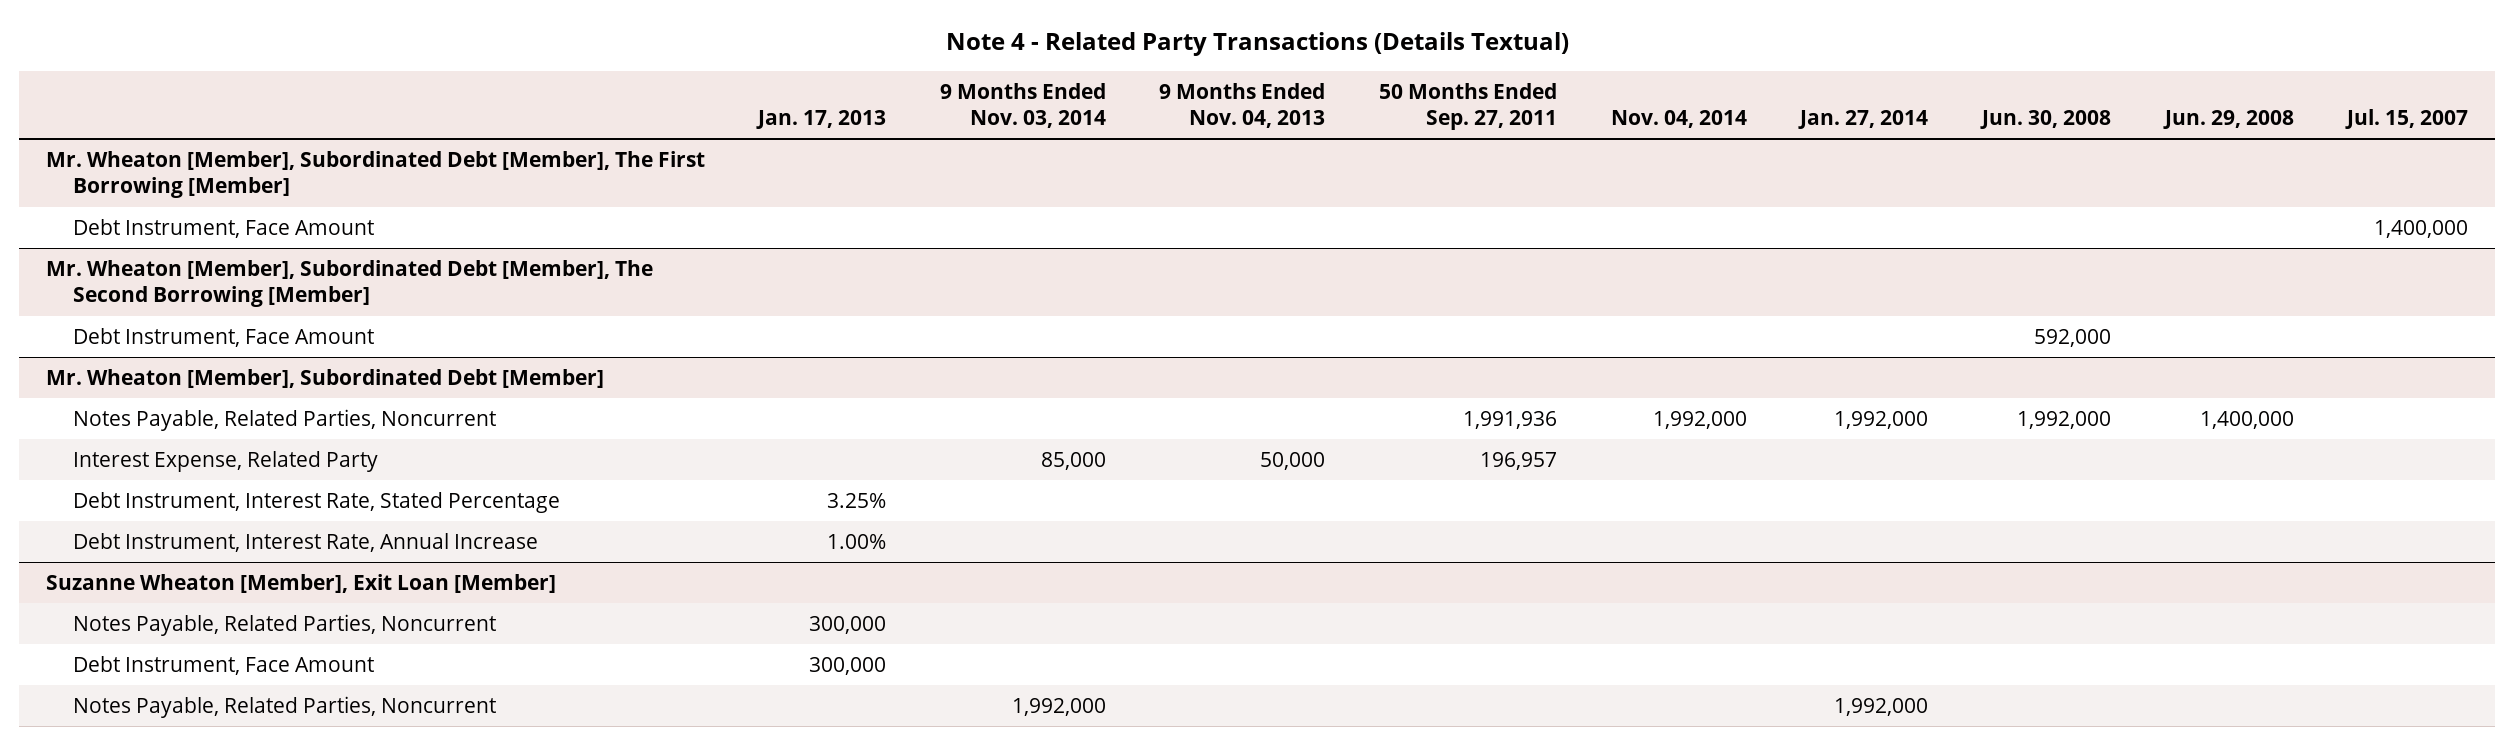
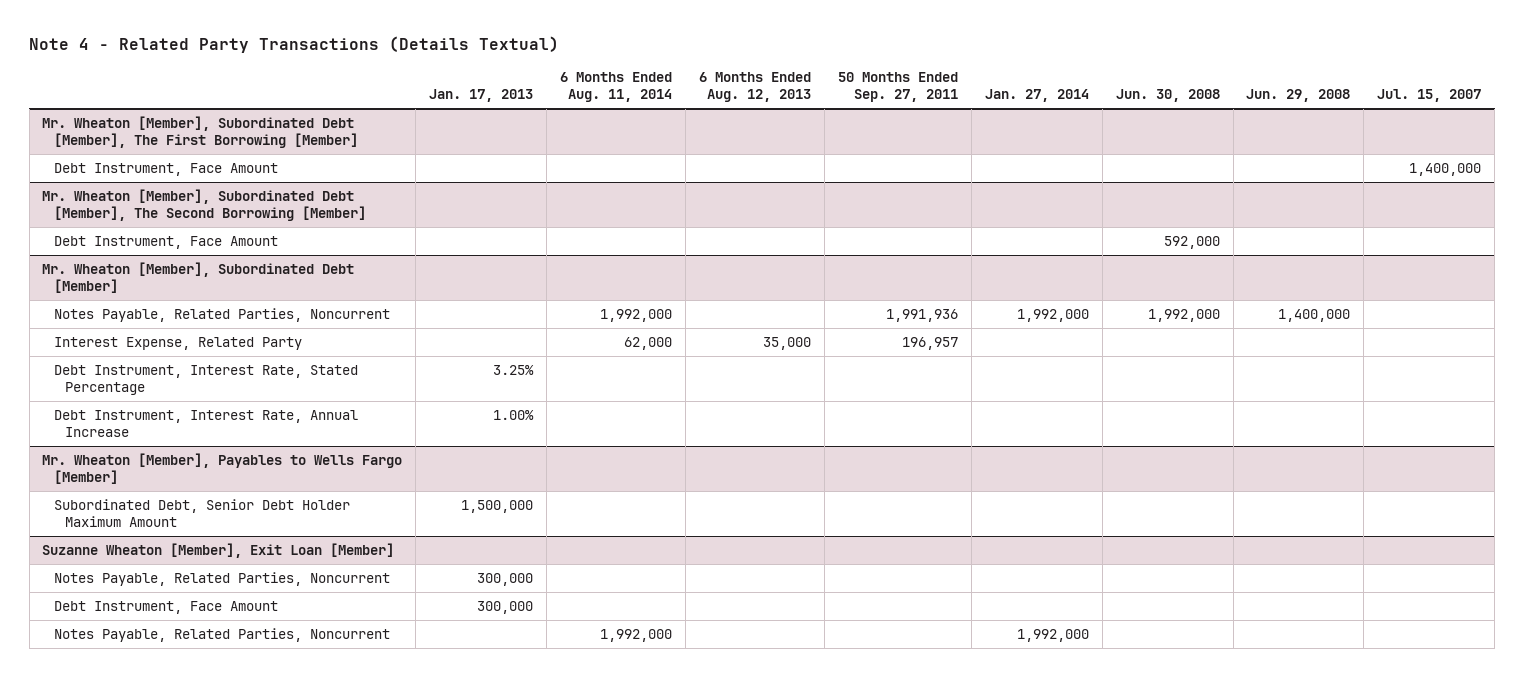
- | Jan. 17, 2013 | 9 Months Ended Nov. 03, 2014 | 9 Months Ended Nov. 04, 2013 | 50 Months Ended Sep. 27, 2011 | Nov. 04, 2014 | Jan. 27, 2014 | Jun. 30, 2008 | Jun. 29, 2008 | Jul. 15, 2007
+ | Jan. 17, 2013 | 6 Months Ended Aug. 11, 2014 | 6 Months Ended Aug. 12, 2013 | 50 Months Ended Sep. 27, 2011 | Jan. 27, 2014 | Jun. 30, 2008 | Jun. 29, 2008 | Jul. 15, 2007
+ Mr. Wheaton [Member], Payables to Wells Fargo [Member]
+ Subordinated Debt, Senior Debt Holder Maximum Amount | 1,500,000 | | | | | | |

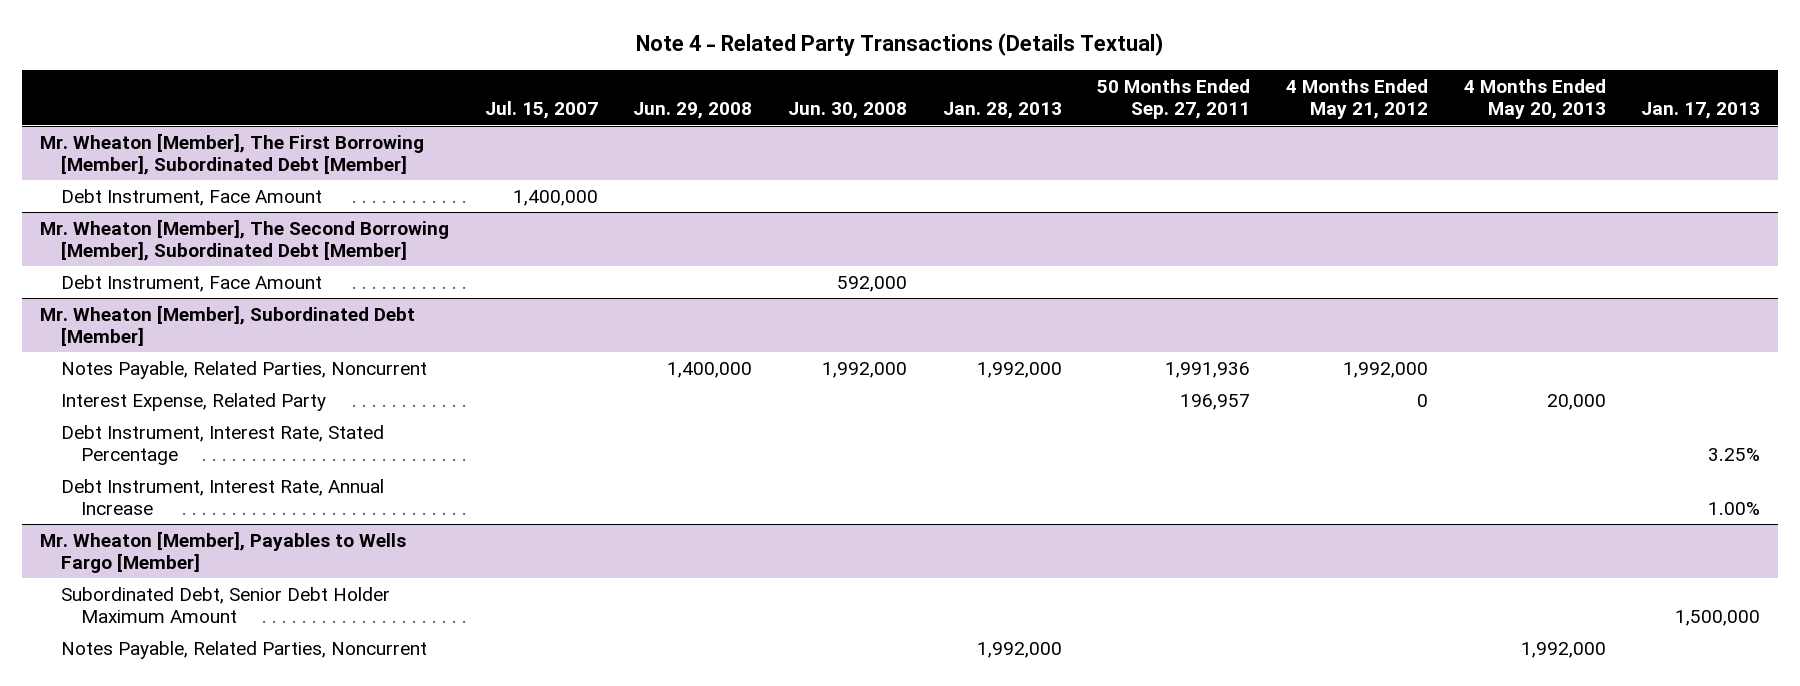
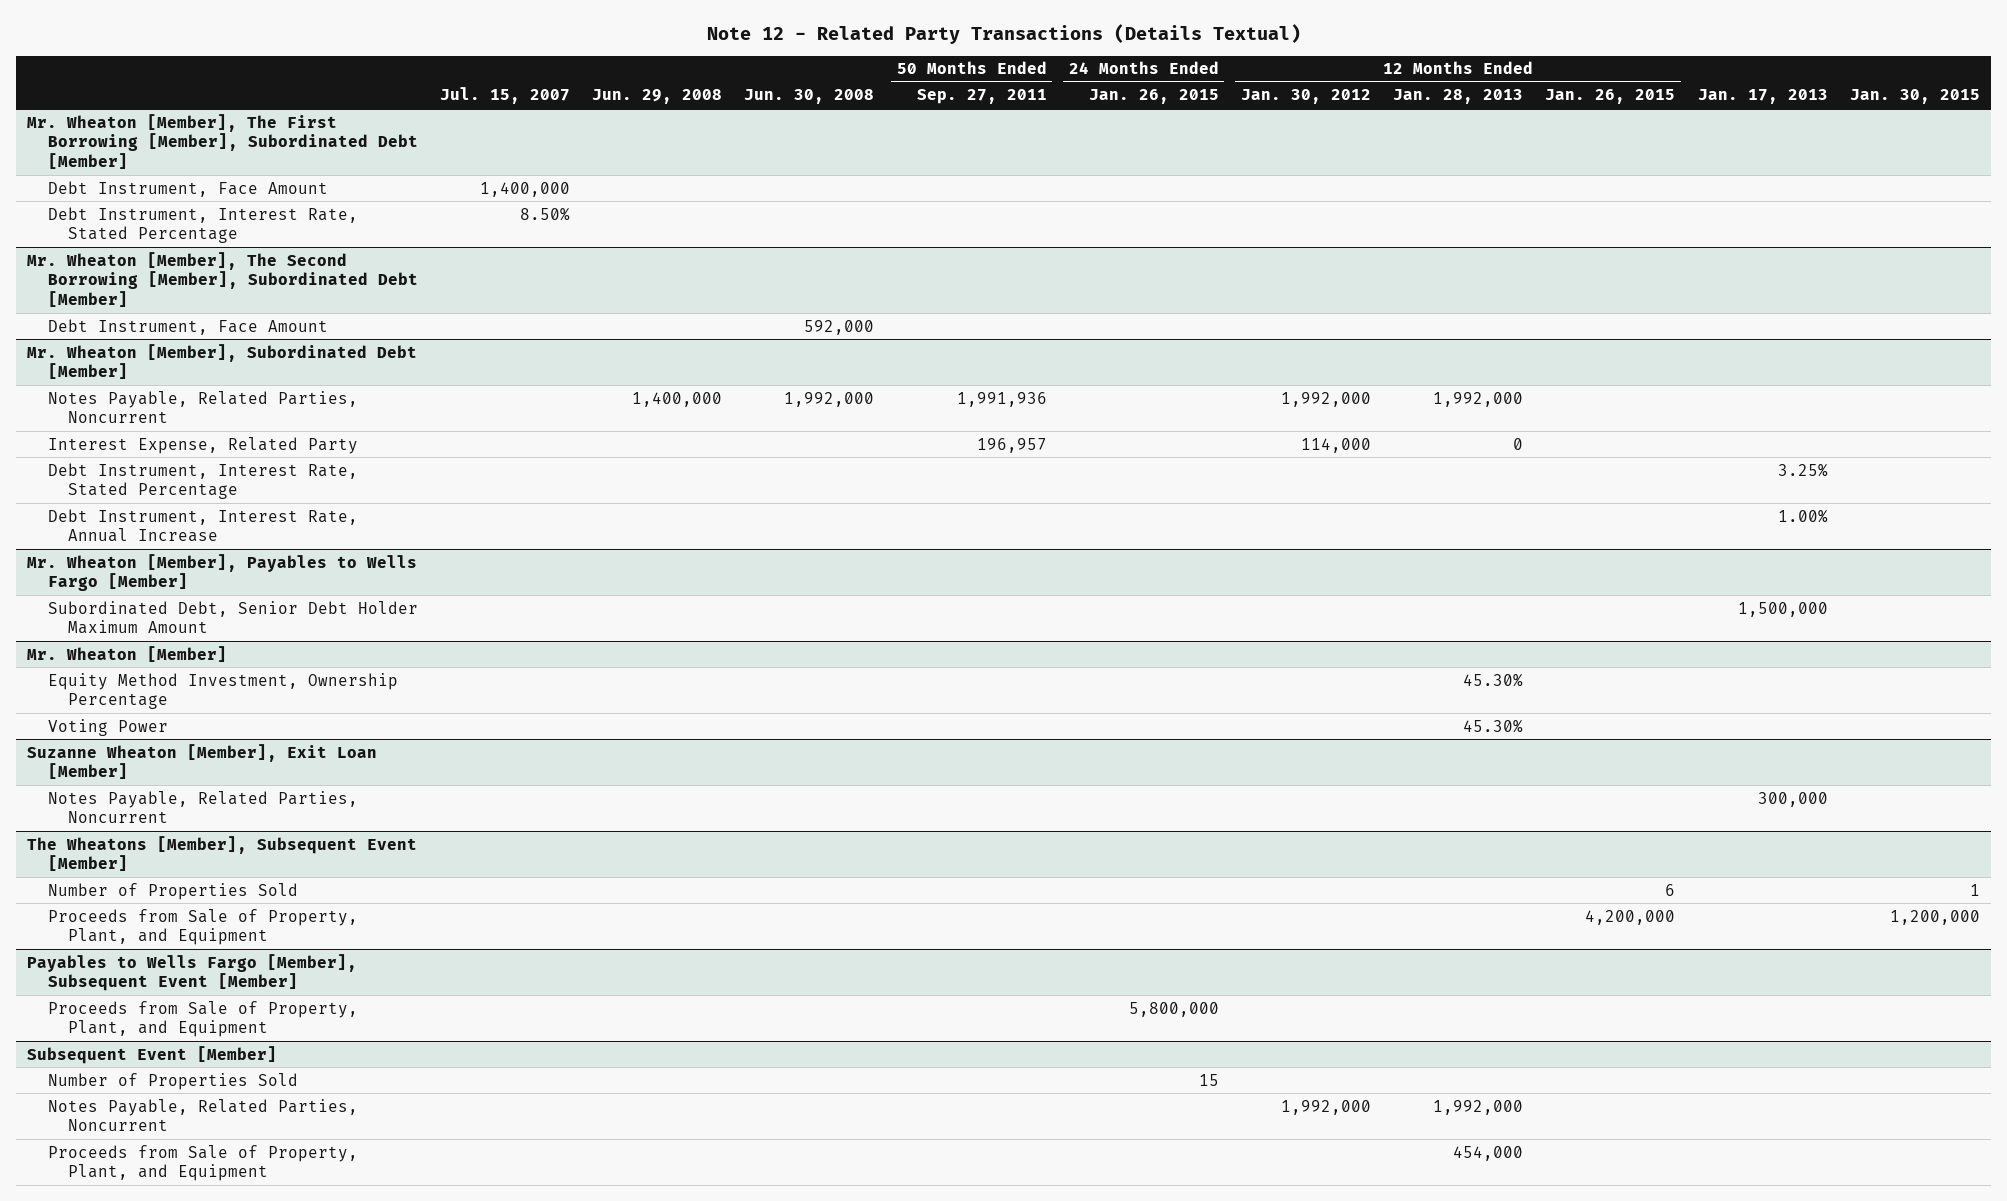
- Note 4 - Related Party Transactions (Details Textual)
+ Note 12 - Related Party Transactions (Details Textual)
- | Jul. 15, 2007 | Jun. 29, 2008 | Jun. 30, 2008 | Jan. 28, 2013 | 50 Months Ended Sep. 27, 2011 | 4 Months Ended May 21, 2012 | 4 Months Ended May 20, 2013 | Jan. 17, 2013
+ | Jul. 15, 2007 | Jun. 29, 2008 | Jun. 30, 2008 | 50 Months Ended Sep. 27, 2011 | 24 Months Ended Jan. 26, 2015 | 12 Months Ended Jan. 30, 2012 | 12 Months Ended Jan. 28, 2013 | 12 Months Ended Jan. 26, 2015 | Jan. 17, 2013 | Jan. 30, 2015
@ Mr. Wheaton [Member], The First Borrowing [Member], Subordinated Debt [Member]
+ Debt Instrument, Interest Rate, Stated Percentage | 8.50% | | | | | | | | |
@ Mr. Wheaton [Member], Payables to Wells Fargo [Member]
- Notes Payable, Related Parties, Noncurrent | | | | 1,992,000 | | | 1,992,000 |
+ Mr. Wheaton [Member]
+ Equity Method Investment, Ownership Percentage | | | | | | | 45.30% | | |
+ Voting Power | | | | | | | 45.30% | | |
+ Suzanne Wheaton [Member], Exit Loan [Member]
+ Notes Payable, Related Parties, Noncurrent | | | | | | | | | 300,000 |
+ The Wheatons [Member], Subsequent Event [Member]
+ Number of Properties Sold | | | | | | | | 6 | | 1
+ Proceeds from Sale of Property, Plant, and Equipment | | | | | | | | 4,200,000 | | 1,200,000
+ Payables to Wells Fargo [Member], Subsequent Event [Member]
+ Proceeds from Sale of Property, Plant, and Equipment | | | | | 5,800,000 | | | | |
+ Subsequent Event [Member]
+ Number of Properties Sold | | | | | 15 | | | | |
+ Notes Payable, Related Parties, Noncurrent | | | | | | 1,992,000 | 1,992,000 | | |
+ Proceeds from Sale of Property, Plant, and Equipment | | | | | | | 454,000 | | |

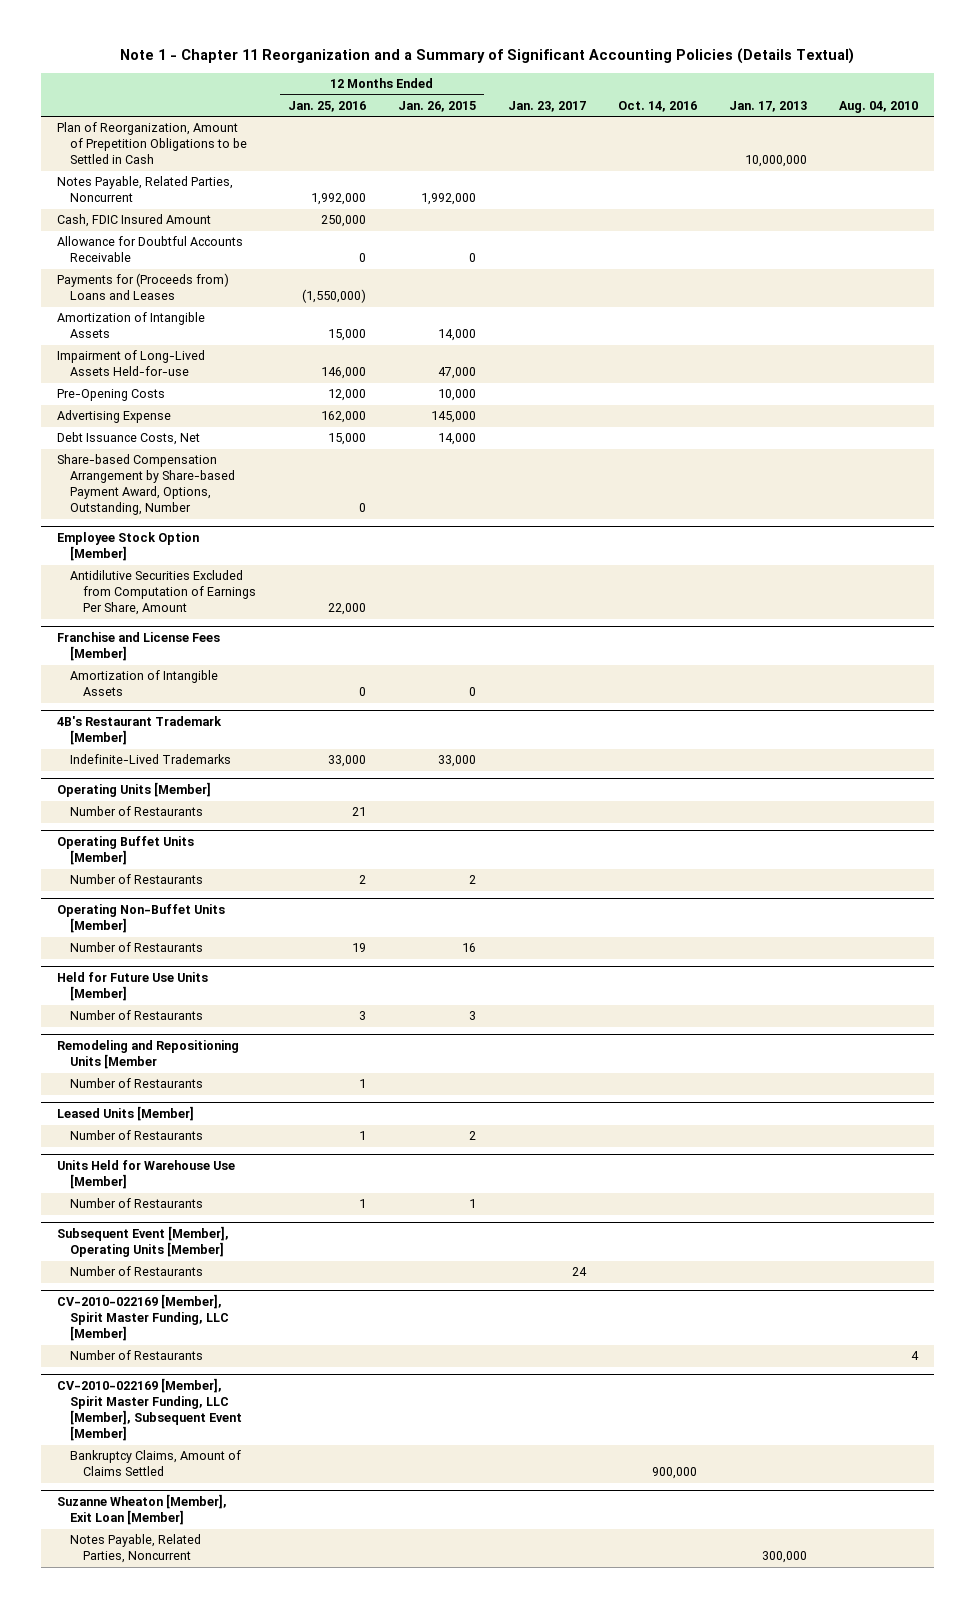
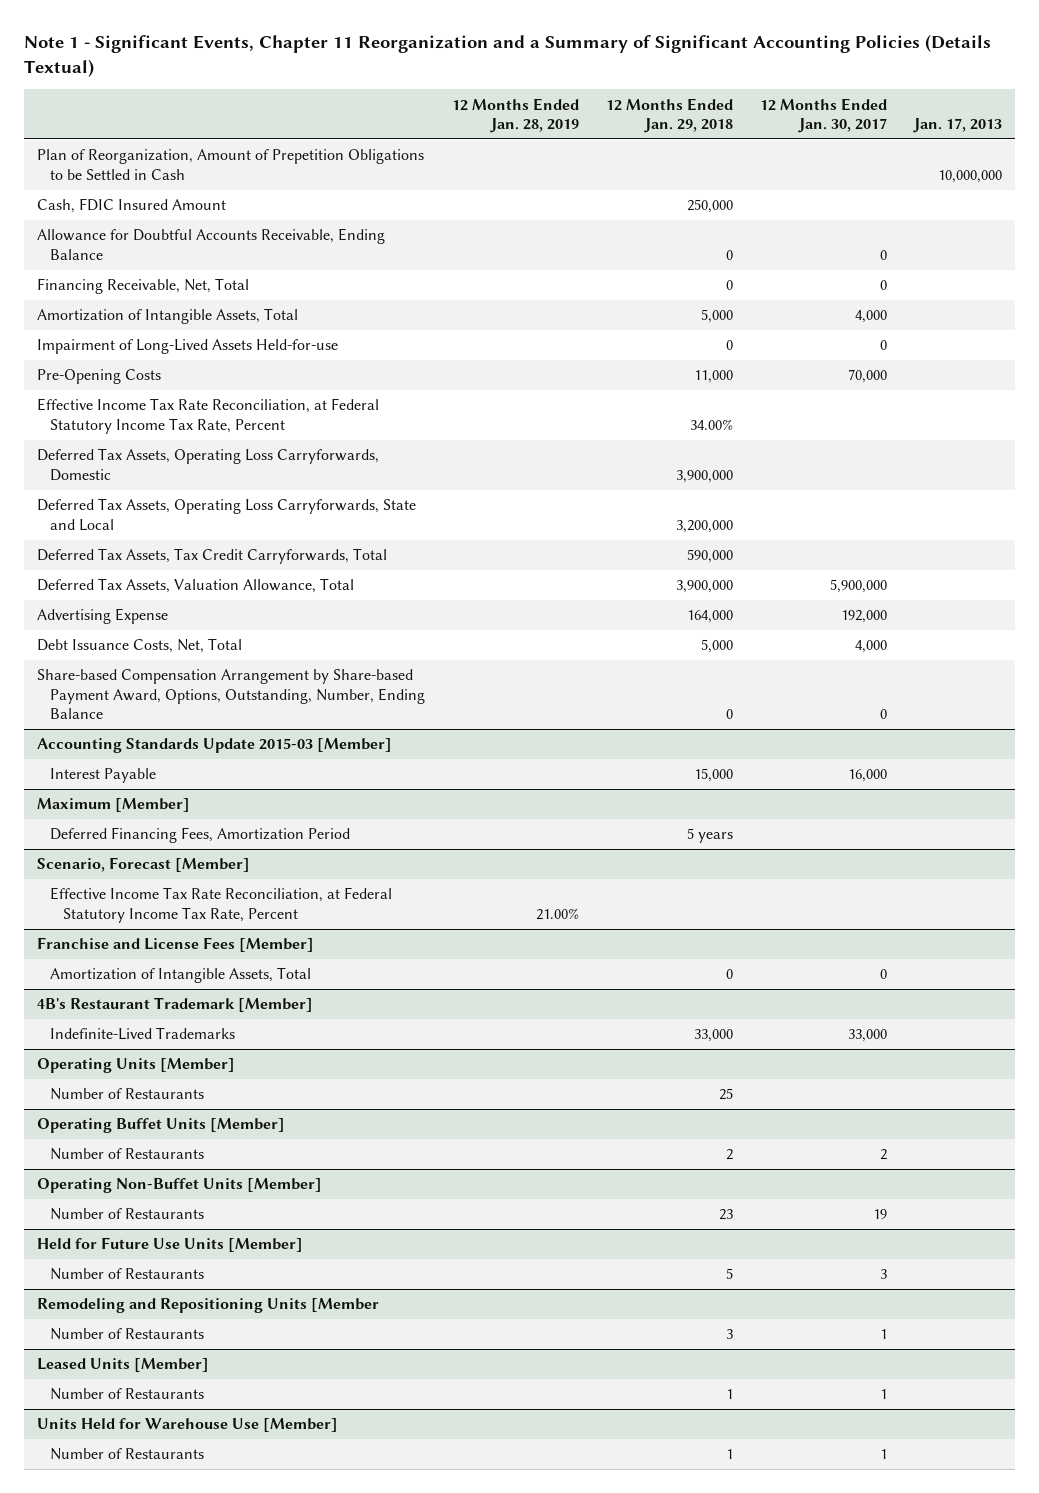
- Note 1 - Chapter 11 Reorganization and a Summary of Significant Accounting Policies (Details Textual)
+ Note 1 - Significant Events, Chapter 11 Reorganization and a Summary of Significant Accounting Policies (Details Textual)
- | 12 Months Ended Jan. 25, 2016 | 12 Months Ended Jan. 26, 2015 | Jan. 23, 2017 | Oct. 14, 2016 | Jan. 17, 2013 | Aug. 04, 2010
+ | 12 Months Ended Jan. 28, 2019 | 12 Months Ended Jan. 29, 2018 | 12 Months Ended Jan. 30, 2017 | Jan. 17, 2013
- Notes Payable, Related Parties, Noncurrent | 1,992,000 | 1,992,000 | | | |
- Allowance for Doubtful Accounts Receivable | 0 | 0 | | | |
- Payments for (Proceeds from) Loans and Leases | (1,550,000) | | | | |
- Amortization of Intangible Assets | 15,000 | 14,000 | | | |
+ Allowance for Doubtful Accounts Receivable, Ending Balance | | 0 | 0 |
+ Financing Receivable, Net, Total | | 0 | 0 |
+ Amortization of Intangible Assets, Total | | 5,000 | 4,000 |
+ Effective Income Tax Rate Reconciliation, at Federal Statutory Income Tax Rate, Percent | | 34.00% | |
+ Deferred Tax Assets, Operating Loss Carryforwards, Domestic | | 3,900,000 | |
+ Deferred Tax Assets, Operating Loss Carryforwards, State and Local | | 3,200,000 | |
+ Deferred Tax Assets, Tax Credit Carryforwards, Total | | 590,000 | |
+ Deferred Tax Assets, Valuation Allowance, Total | | 3,900,000 | 5,900,000 |
- Debt Issuance Costs, Net | 15,000 | 14,000 | | | |
- Share-based Compensation Arrangement by Share-based Payment Award, Options, Outstanding, Number | 0 | | | | |
- Employee Stock Option [Member]
- Antidilutive Securities Excluded from Computation of Earnings Per Share, Amount | 22,000 | | | | |
+ Debt Issuance Costs, Net, Total | | 5,000 | 4,000 |
+ Share-based Compensation Arrangement by Share-based Payment Award, Options, Outstanding, Number, Ending Balance | | 0 | 0 |
+ Accounting Standards Update 2015-03 [Member]
+ Interest Payable | | 15,000 | 16,000 |
+ Maximum [Member]
+ Deferred Financing Fees, Amortization Period | | 5 years | |
+ Scenario, Forecast [Member]
+ Effective Income Tax Rate Reconciliation, at Federal Statutory Income Tax Rate, Percent | 21.00% | | |
@ Franchise and License Fees [Member]
- Amortization of Intangible Assets | 0 | 0 | | | |
+ Amortization of Intangible Assets, Total | | 0 | 0 |
- Subsequent Event [Member], Operating Units [Member]
- Number of Restaurants | | | 24 | | |
- CV-2010-022169 [Member], Spirit Master Funding, LLC [Member]
- Number of Restaurants | | | | | | 4
- CV-2010-022169 [Member], Spirit Master Funding, LLC [Member], Subsequent Event [Member]
- Bankruptcy Claims, Amount of Claims Settled | | | | 900,000 | |
- Suzanne Wheaton [Member], Exit Loan [Member]
- Notes Payable, Related Parties, Noncurrent | | | | | 300,000 |

